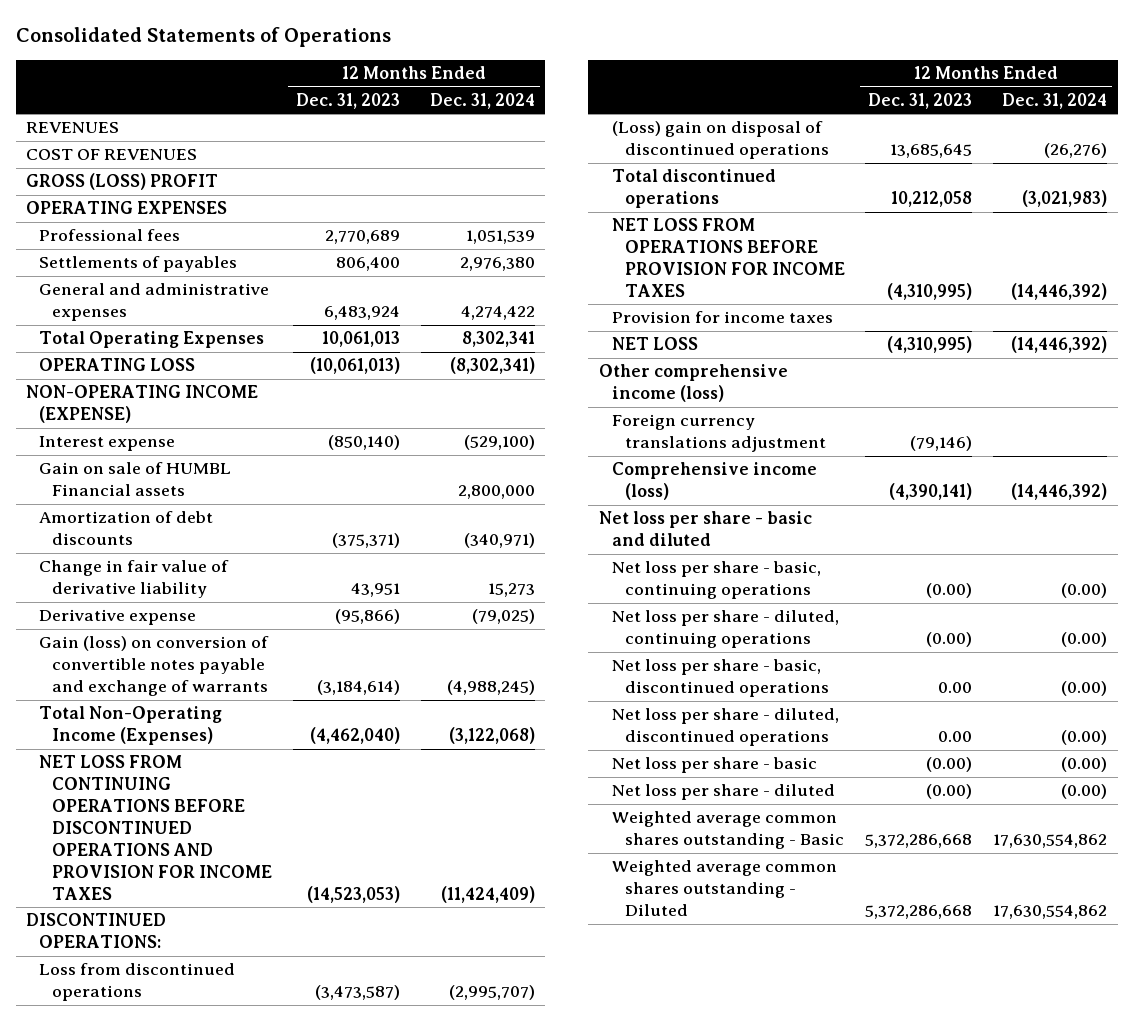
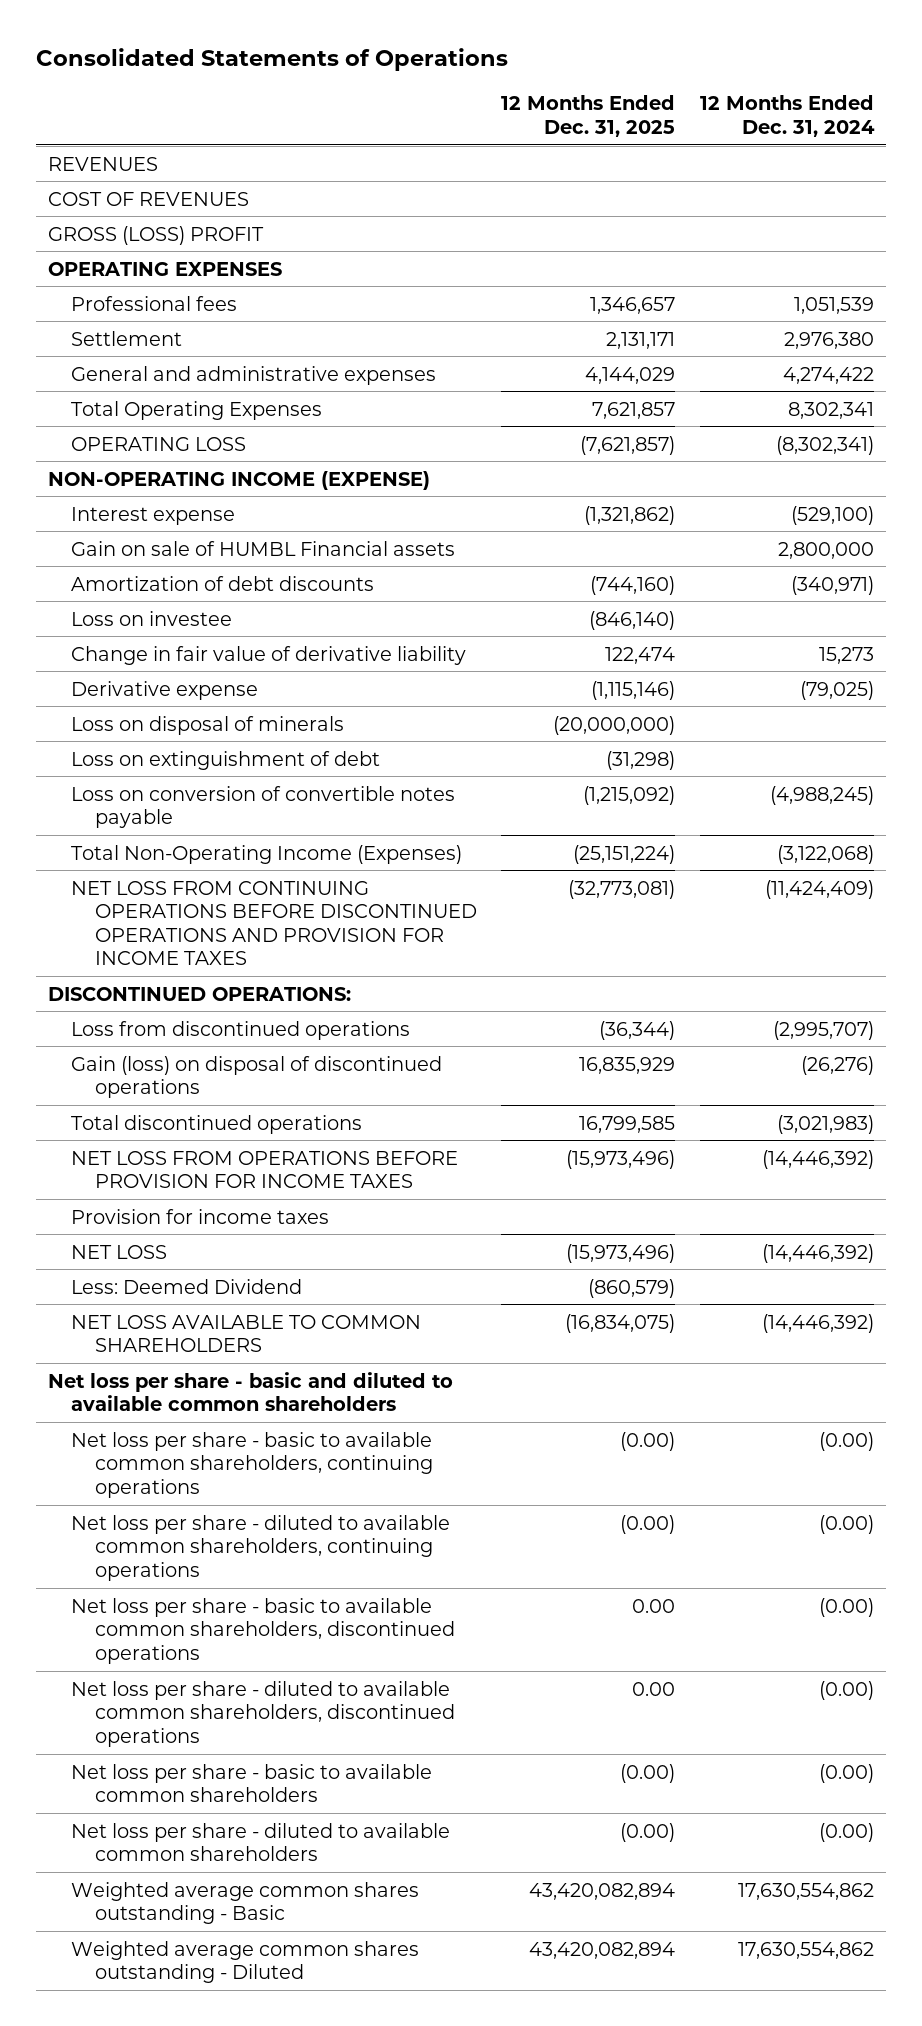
- | 12 Months Ended Dec. 31, 2023 | 12 Months Ended Dec. 31, 2024
+ | 12 Months Ended Dec. 31, 2025 | 12 Months Ended Dec. 31, 2024
- Settlements of payables | 806,400 | 2,976,380
+ Settlement | 2,131,171 | 2,976,380
+ Loss on investee | (846,140) |
- Gain (loss) on conversion of convertible notes payable and exchange of warrants | (3,184,614) | (4,988,245)
+ Loss on disposal of minerals | (20,000,000) |
+ Loss on extinguishment of debt | (31,298) |
+ Loss on conversion of convertible notes payable | (1,215,092) | (4,988,245)
- (Loss) gain on disposal of discontinued operations | 13,685,645 | (26,276)
+ Gain (loss) on disposal of discontinued operations | 16,835,929 | (26,276)
- Other comprehensive income (loss)
- Foreign currency translations adjustment | (79,146) |
- Comprehensive income (loss) | (4,390,141) | (14,446,392)
- Net loss per share - basic and diluted
- Net loss per share - basic, continuing operations | (0.00) | (0.00)
- Net loss per share - diluted, continuing operations | (0.00) | (0.00)
- Net loss per share - basic, discontinued operations | 0.00 | (0.00)
- Net loss per share - diluted, discontinued operations | 0.00 | (0.00)
- Net loss per share - basic | (0.00) | (0.00)
- Net loss per share - diluted | (0.00) | (0.00)
+ Less: Deemed Dividend | (860,579) |
+ NET LOSS AVAILABLE TO COMMON SHAREHOLDERS | (16,834,075) | (14,446,392)
+ Net loss per share - basic and diluted to available common shareholders
+ Net loss per share - basic to available common shareholders, continuing operations | (0.00) | (0.00)
+ Net loss per share - diluted to available common shareholders, continuing operations | (0.00) | (0.00)
+ Net loss per share - basic to available common shareholders, discontinued operations | 0.00 | (0.00)
+ Net loss per share - diluted to available common shareholders, discontinued operations | 0.00 | (0.00)
+ Net loss per share - basic to available common shareholders | (0.00) | (0.00)
+ Net loss per share - diluted to available common shareholders | (0.00) | (0.00)

